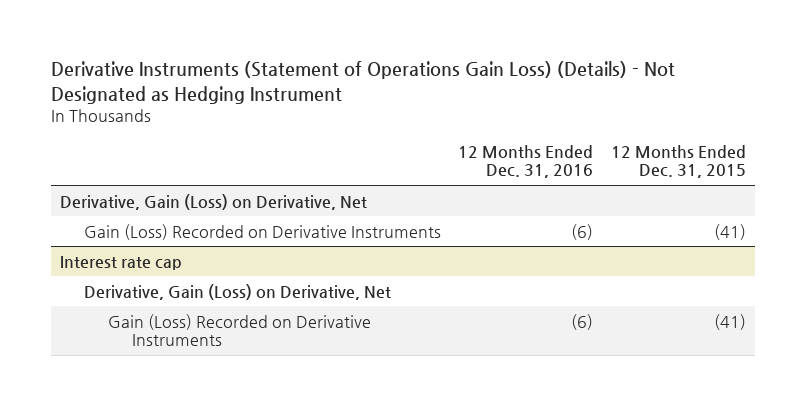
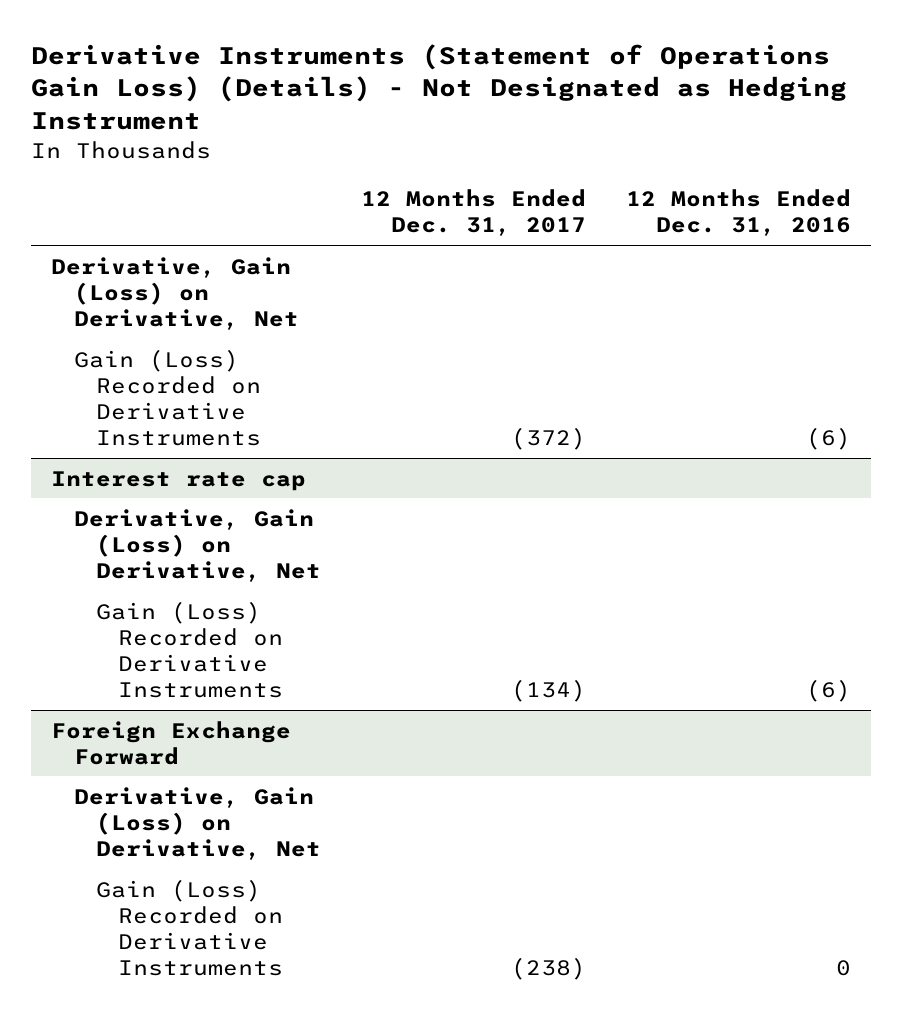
- | 12 Months Ended Dec. 31, 2016 | 12 Months Ended Dec. 31, 2015
+ | 12 Months Ended Dec. 31, 2017 | 12 Months Ended Dec. 31, 2016
+ Foreign Exchange Forward
+ Derivative, Gain (Loss) on Derivative, Net
+ Gain (Loss) Recorded on Derivative Instruments | (238) | 0

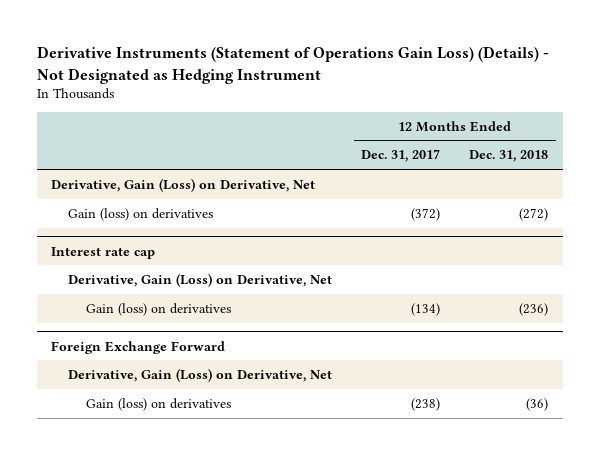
- | 12 Months Ended Dec. 31, 2017 | 12 Months Ended Dec. 31, 2016
+ | 12 Months Ended Dec. 31, 2017 | 12 Months Ended Dec. 31, 2018
- Gain (Loss) Recorded on Derivative Instruments | (372) | (6)
+ Gain (loss) on derivatives | (372) | (272)
@ Interest rate cap
- Gain (Loss) Recorded on Derivative Instruments | (134) | (6)
+ Gain (loss) on derivatives | (134) | (236)
@ Foreign Exchange Forward
- Gain (Loss) Recorded on Derivative Instruments | (238) | 0
+ Gain (loss) on derivatives | (238) | (36)

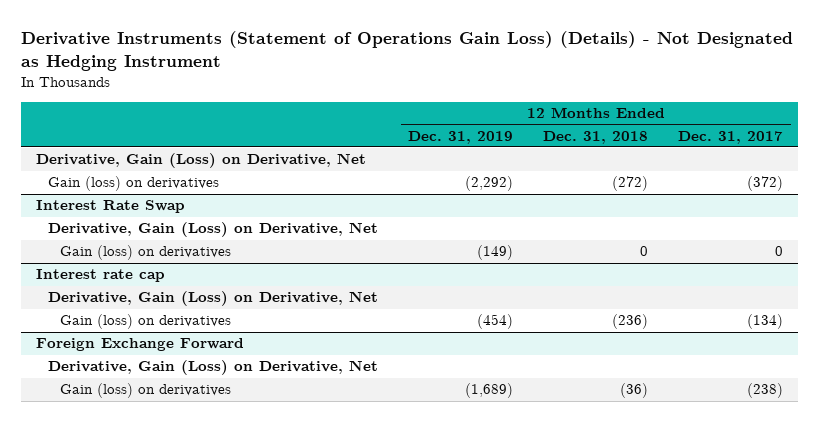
- | 12 Months Ended Dec. 31, 2017 | 12 Months Ended Dec. 31, 2018
+ | 12 Months Ended Dec. 31, 2019 | 12 Months Ended Dec. 31, 2018 | 12 Months Ended Dec. 31, 2017
+ Interest Rate Swap
+ Derivative, Gain (Loss) on Derivative, Net
+ Gain (loss) on derivatives | (149) | 0 | 0

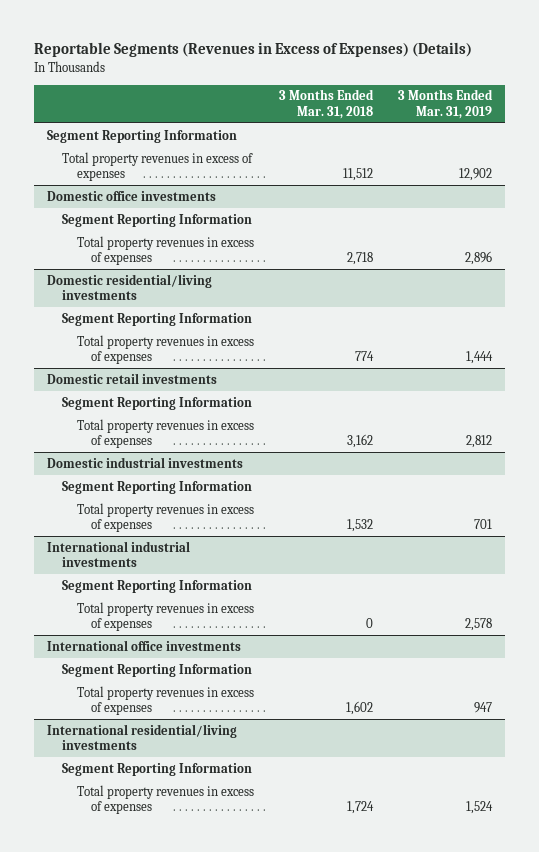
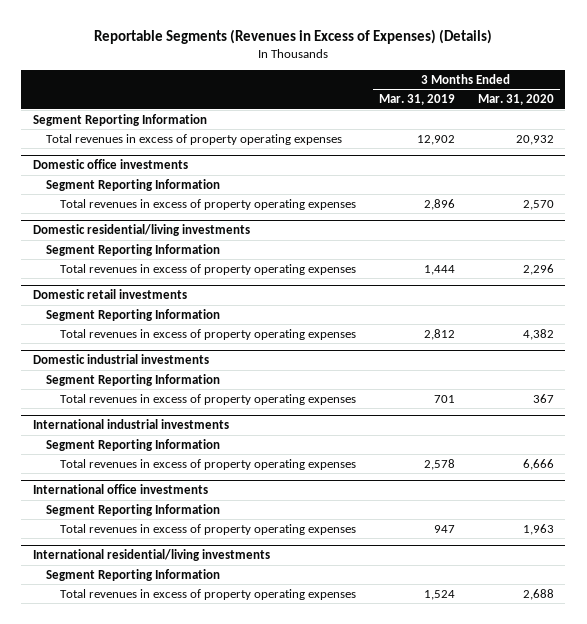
- | 3 Months Ended Mar. 31, 2018 | 3 Months Ended Mar. 31, 2019
+ | 3 Months Ended Mar. 31, 2019 | 3 Months Ended Mar. 31, 2020
- Total property revenues in excess of expenses | 11,512 | 12,902
+ Total revenues in excess of property operating expenses | 12,902 | 20,932
@ Domestic office investments
- Total property revenues in excess of expenses | 2,718 | 2,896
+ Total revenues in excess of property operating expenses | 2,896 | 2,570
@ Domestic residential/living investments
- Total property revenues in excess of expenses | 774 | 1,444
+ Total revenues in excess of property operating expenses | 1,444 | 2,296
@ Domestic retail investments
- Total property revenues in excess of expenses | 3,162 | 2,812
+ Total revenues in excess of property operating expenses | 2,812 | 4,382
@ Domestic industrial investments
- Total property revenues in excess of expenses | 1,532 | 701
+ Total revenues in excess of property operating expenses | 701 | 367
@ International industrial investments
- Total property revenues in excess of expenses | 0 | 2,578
+ Total revenues in excess of property operating expenses | 2,578 | 6,666
@ International office investments
- Total property revenues in excess of expenses | 1,602 | 947
+ Total revenues in excess of property operating expenses | 947 | 1,963
@ International residential/living investments
- Total property revenues in excess of expenses | 1,724 | 1,524
+ Total revenues in excess of property operating expenses | 1,524 | 2,688

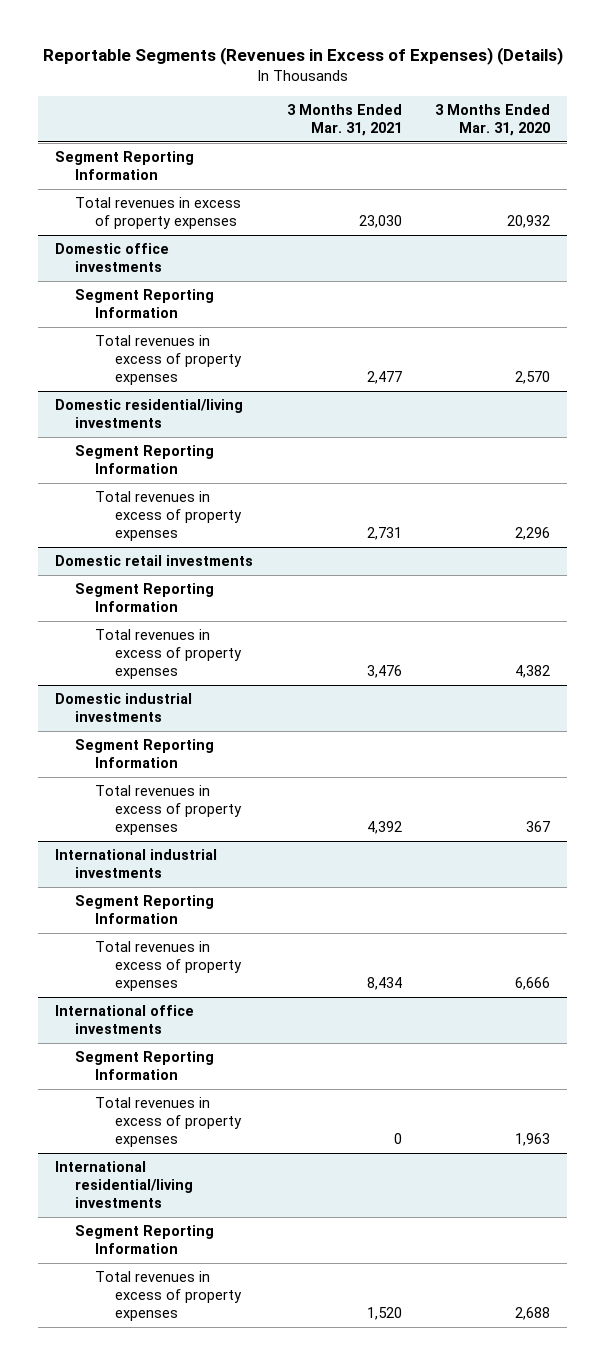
- | 3 Months Ended Mar. 31, 2019 | 3 Months Ended Mar. 31, 2020
+ | 3 Months Ended Mar. 31, 2021 | 3 Months Ended Mar. 31, 2020
- Total revenues in excess of property operating expenses | 12,902 | 20,932
+ Total revenues in excess of property expenses | 23,030 | 20,932
@ Domestic office investments
- Total revenues in excess of property operating expenses | 2,896 | 2,570
+ Total revenues in excess of property expenses | 2,477 | 2,570
@ Domestic residential/living investments
- Total revenues in excess of property operating expenses | 1,444 | 2,296
+ Total revenues in excess of property expenses | 2,731 | 2,296
@ Domestic retail investments
- Total revenues in excess of property operating expenses | 2,812 | 4,382
+ Total revenues in excess of property expenses | 3,476 | 4,382
@ Domestic industrial investments
- Total revenues in excess of property operating expenses | 701 | 367
+ Total revenues in excess of property expenses | 4,392 | 367
@ International industrial investments
- Total revenues in excess of property operating expenses | 2,578 | 6,666
+ Total revenues in excess of property expenses | 8,434 | 6,666
@ International office investments
- Total revenues in excess of property operating expenses | 947 | 1,963
+ Total revenues in excess of property expenses | 0 | 1,963
@ International residential/living investments
- Total revenues in excess of property operating expenses | 1,524 | 2,688
+ Total revenues in excess of property expenses | 1,520 | 2,688

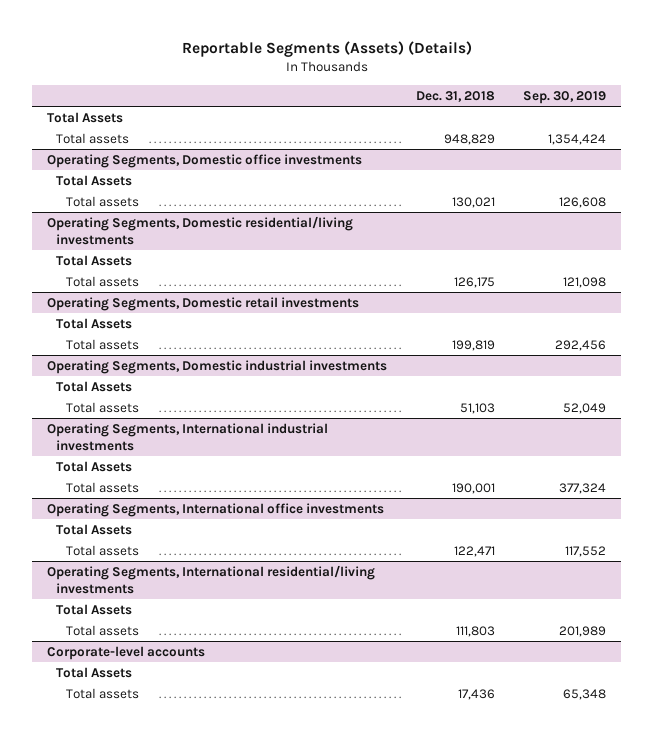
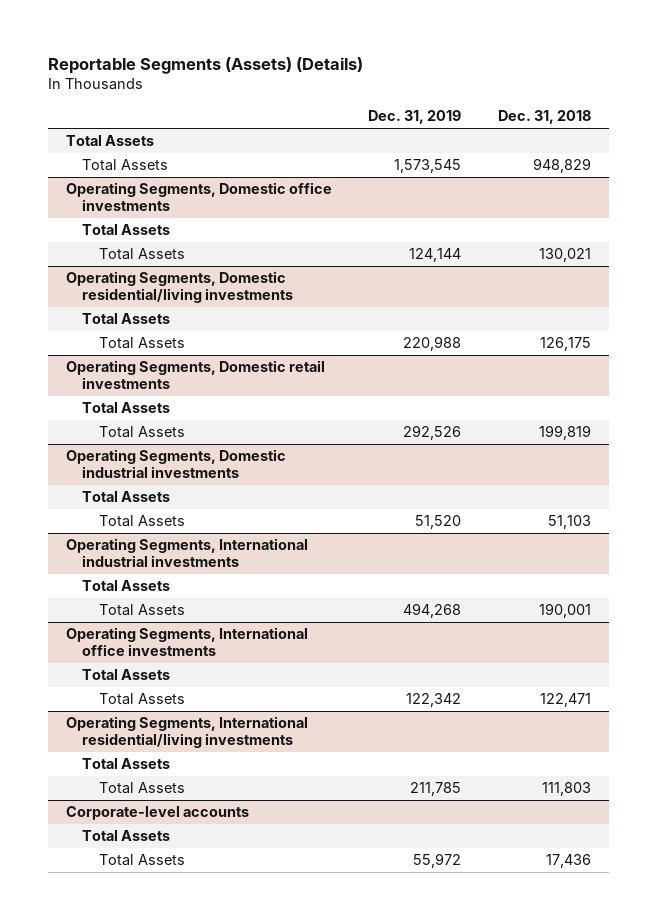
- | Dec. 31, 2018 | Sep. 30, 2019
+ | Dec. 31, 2019 | Dec. 31, 2018
- Total assets | 948,829 | 1,354,424
+ Total Assets | 1,573,545 | 948,829
@ Operating Segments, Domestic office investments
- Total assets | 130,021 | 126,608
+ Total Assets | 124,144 | 130,021
@ Operating Segments, Domestic residential/living investments
- Total assets | 126,175 | 121,098
+ Total Assets | 220,988 | 126,175
@ Operating Segments, Domestic retail investments
- Total assets | 199,819 | 292,456
+ Total Assets | 292,526 | 199,819
@ Operating Segments, Domestic industrial investments
- Total assets | 51,103 | 52,049
+ Total Assets | 51,520 | 51,103
@ Operating Segments, International industrial investments
- Total assets | 190,001 | 377,324
+ Total Assets | 494,268 | 190,001
@ Operating Segments, International office investments
- Total assets | 122,471 | 117,552
+ Total Assets | 122,342 | 122,471
@ Operating Segments, International residential/living investments
- Total assets | 111,803 | 201,989
+ Total Assets | 211,785 | 111,803
@ Corporate-level accounts
- Total assets | 17,436 | 65,348
+ Total Assets | 55,972 | 17,436

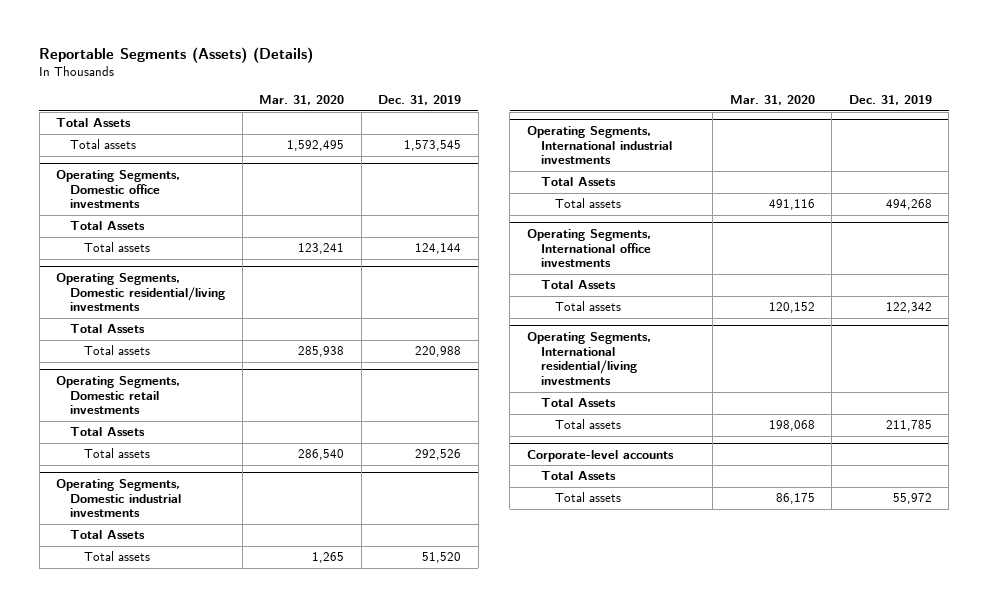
- | Dec. 31, 2019 | Dec. 31, 2018
+ | Mar. 31, 2020 | Dec. 31, 2019
- Total Assets | 1,573,545 | 948,829
+ Total assets | 1,592,495 | 1,573,545
@ Operating Segments, Domestic office investments
- Total Assets | 124,144 | 130,021
+ Total assets | 123,241 | 124,144
@ Operating Segments, Domestic residential/living investments
- Total Assets | 220,988 | 126,175
+ Total assets | 285,938 | 220,988
@ Operating Segments, Domestic retail investments
- Total Assets | 292,526 | 199,819
+ Total assets | 286,540 | 292,526
@ Operating Segments, Domestic industrial investments
- Total Assets | 51,520 | 51,103
+ Total assets | 1,265 | 51,520
@ Operating Segments, International industrial investments
- Total Assets | 494,268 | 190,001
+ Total assets | 491,116 | 494,268
@ Operating Segments, International office investments
- Total Assets | 122,342 | 122,471
+ Total assets | 120,152 | 122,342
@ Operating Segments, International residential/living investments
- Total Assets | 211,785 | 111,803
+ Total assets | 198,068 | 211,785
@ Corporate-level accounts
- Total Assets | 55,972 | 17,436
+ Total assets | 86,175 | 55,972

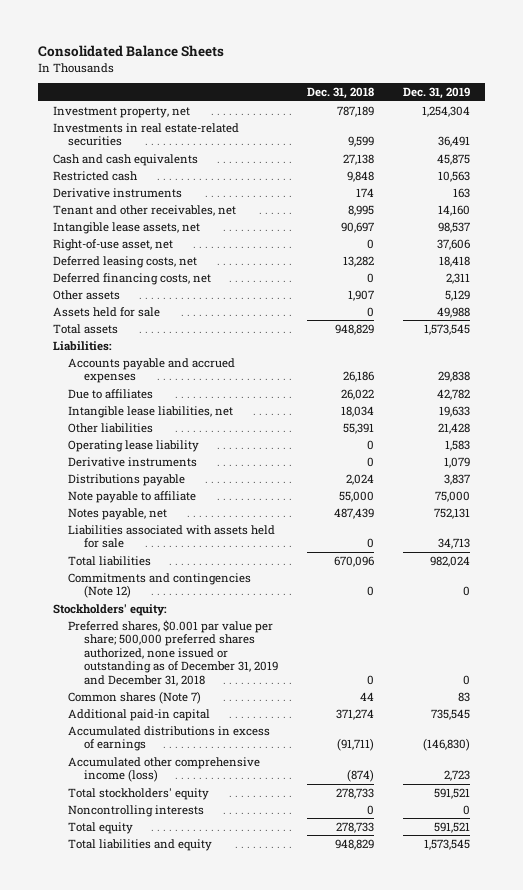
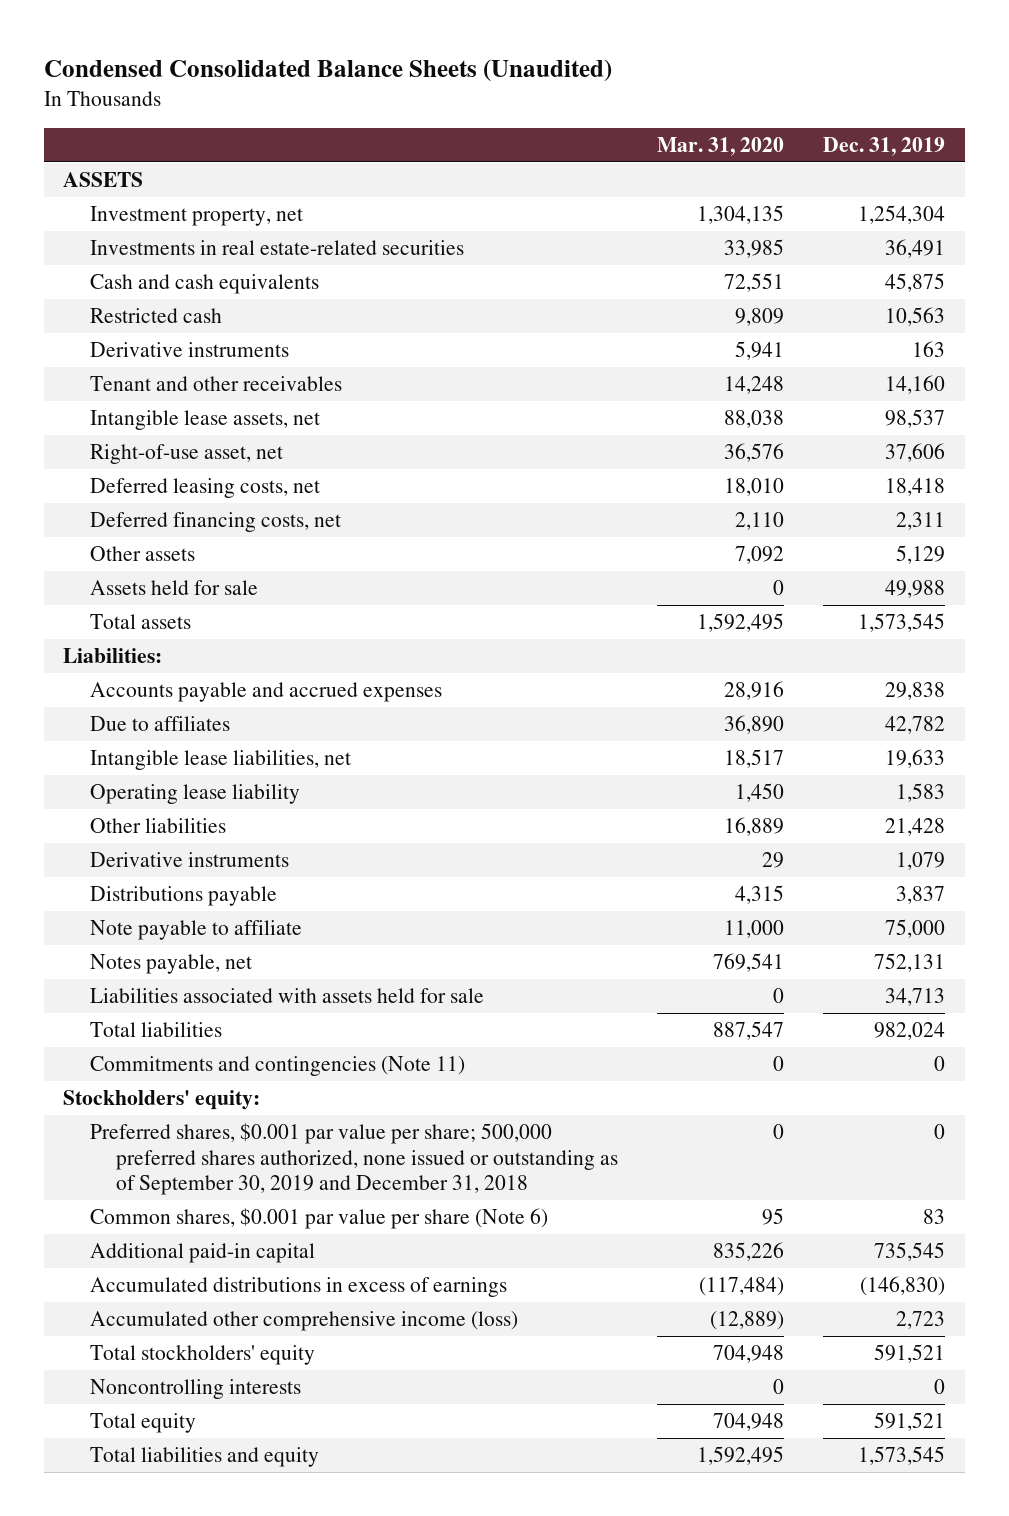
- Consolidated Balance Sheets
+ Condensed Consolidated Balance Sheets (Unaudited)
- | Dec. 31, 2018 | Dec. 31, 2019
+ | Mar. 31, 2020 | Dec. 31, 2019
+ ASSETS
- Tenant and other receivables, net | 8,995 | 14,160
+ Tenant and other receivables | 14,248 | 14,160
moved down: Other liabilities | 16,889 | 21,428
- Commitments and contingencies (Note 12) | 0 | 0
+ Commitments and contingencies (Note 11) | 0 | 0
- Preferred shares, $0.001 par value per share; 500,000 preferred shares authorized, none issued or outstanding as of December 31, 2019 and December 31, 2018 | 0 | 0
- Common shares (Note 7) | 44 | 83
+ Preferred shares, $0.001 par value per share; 500,000 preferred shares authorized, none issued or outstanding as of September 30, 2019 and December 31, 2018 | 0 | 0
+ Common shares, $0.001 par value per share (Note 6) | 95 | 83

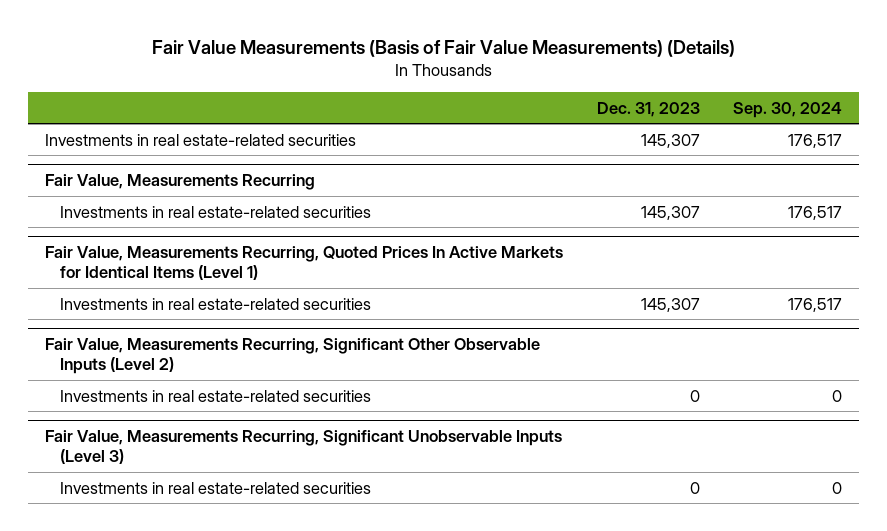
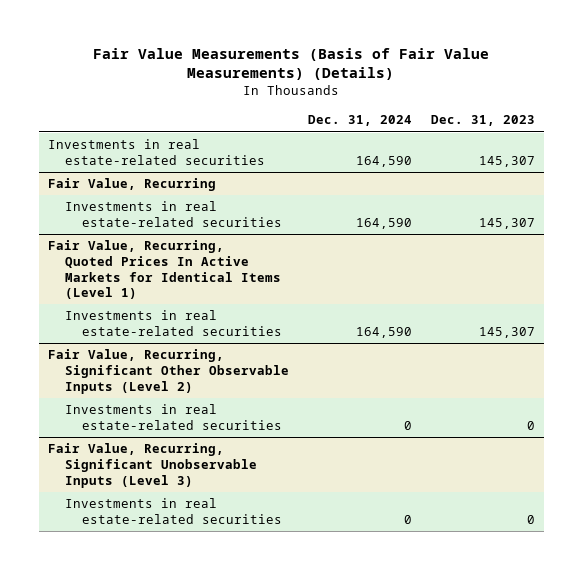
- | Dec. 31, 2023 | Sep. 30, 2024
+ | Dec. 31, 2024 | Dec. 31, 2023
- Fair Value, Measurements Recurring
+ Fair Value, Recurring
- Fair Value, Measurements Recurring, Quoted Prices In Active Markets for Identical Items (Level 1)
+ Fair Value, Recurring, Quoted Prices In Active Markets for Identical Items (Level 1)
- Fair Value, Measurements Recurring, Significant Other Observable Inputs (Level 2)
+ Fair Value, Recurring, Significant Other Observable Inputs (Level 2)
- Fair Value, Measurements Recurring, Significant Unobservable Inputs (Level 3)
+ Fair Value, Recurring, Significant Unobservable Inputs (Level 3)

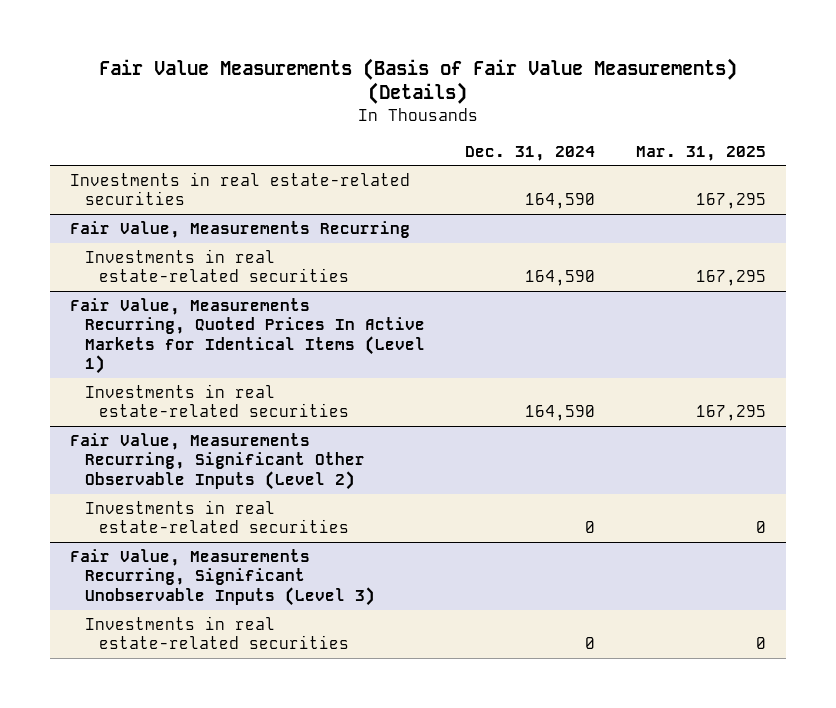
- | Dec. 31, 2024 | Dec. 31, 2023
+ | Dec. 31, 2024 | Mar. 31, 2025
- Fair Value, Recurring
+ Fair Value, Measurements Recurring
- Fair Value, Recurring, Quoted Prices In Active Markets for Identical Items (Level 1)
+ Fair Value, Measurements Recurring, Quoted Prices In Active Markets for Identical Items (Level 1)
- Fair Value, Recurring, Significant Other Observable Inputs (Level 2)
+ Fair Value, Measurements Recurring, Significant Other Observable Inputs (Level 2)
- Fair Value, Recurring, Significant Unobservable Inputs (Level 3)
+ Fair Value, Measurements Recurring, Significant Unobservable Inputs (Level 3)

